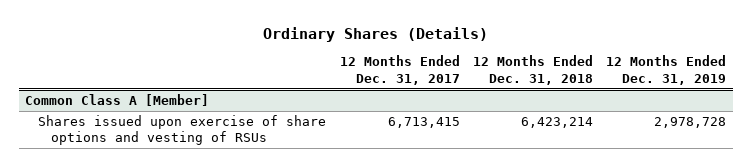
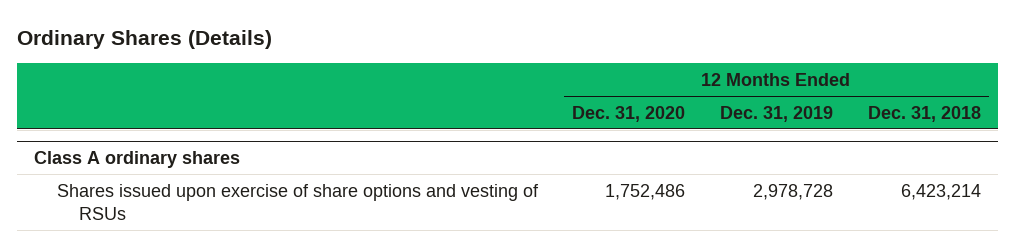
- | 12 Months Ended Dec. 31, 2017 | 12 Months Ended Dec. 31, 2018 | 12 Months Ended Dec. 31, 2019
+ | 12 Months Ended Dec. 31, 2020 | 12 Months Ended Dec. 31, 2019 | 12 Months Ended Dec. 31, 2018
- Common Class A [Member]
+ Class A ordinary shares

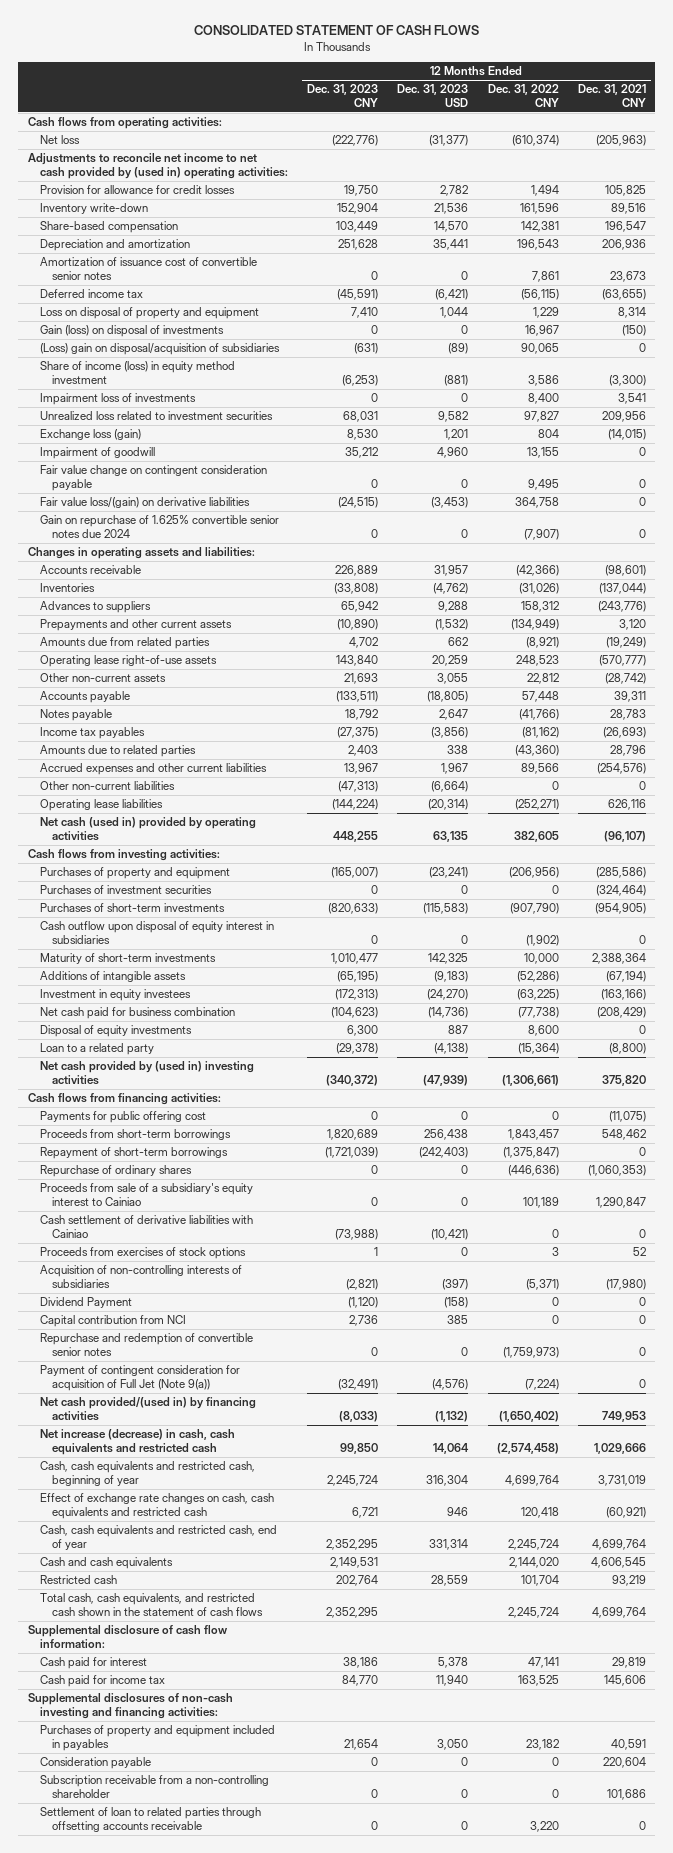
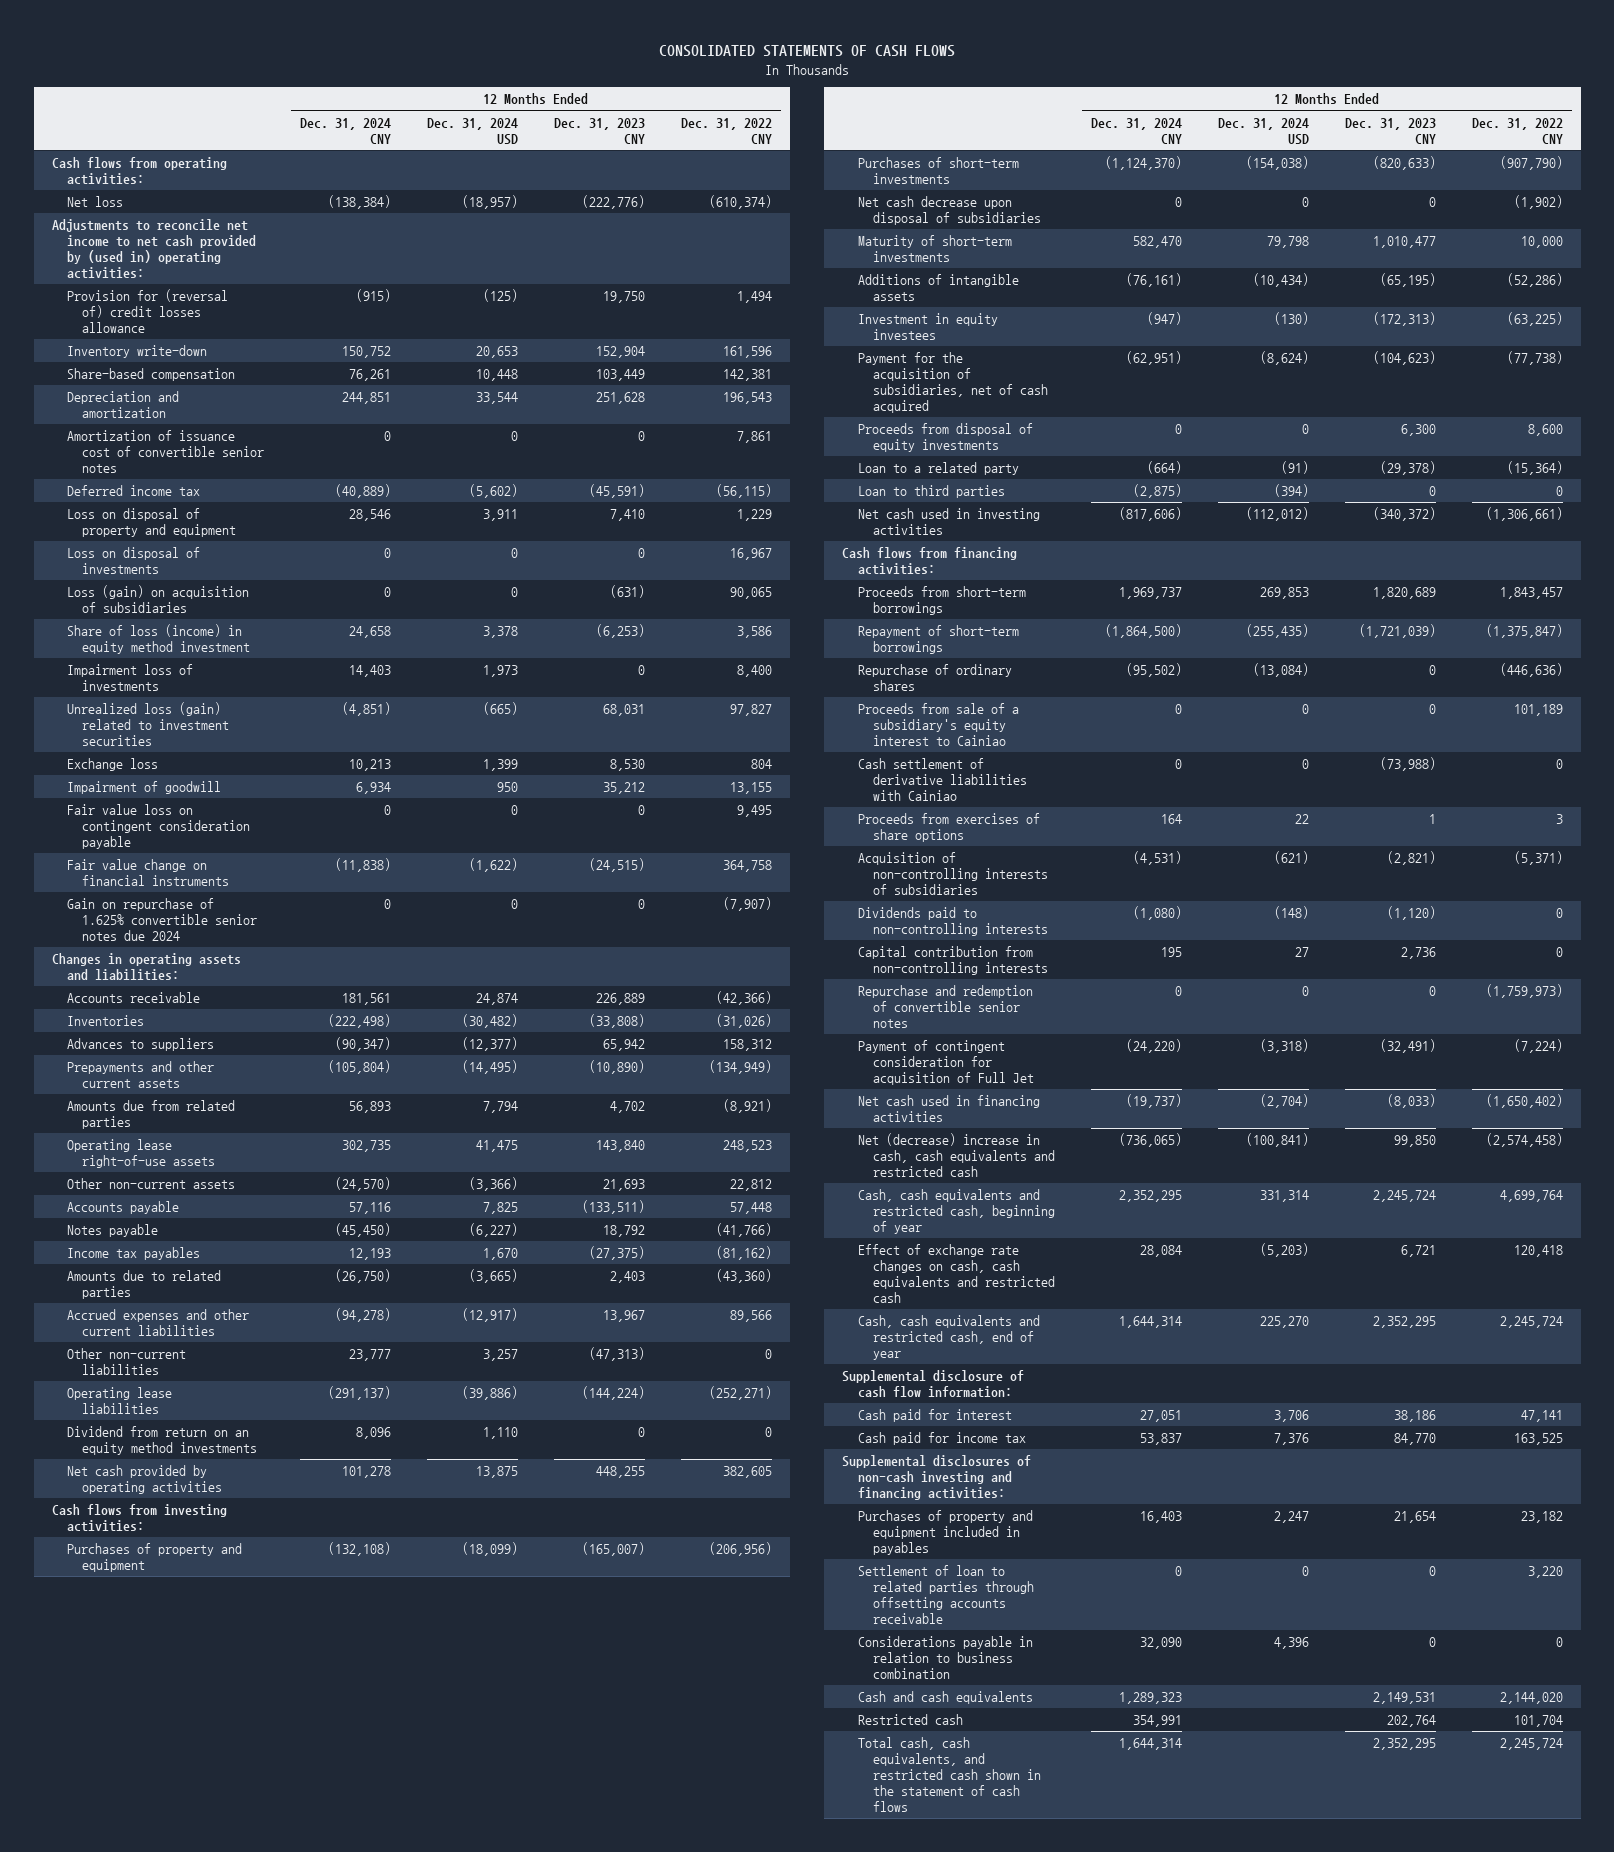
- CONSOLIDATED STATEMENT OF CASH FLOWS
+ CONSOLIDATED STATEMENTS OF CASH FLOWS
- | 12 Months Ended Dec. 31, 2023 CNY | 12 Months Ended Dec. 31, 2023 USD | 12 Months Ended Dec. 31, 2022 CNY | 12 Months Ended Dec. 31, 2021 CNY
+ | 12 Months Ended Dec. 31, 2024 CNY | 12 Months Ended Dec. 31, 2024 USD | 12 Months Ended Dec. 31, 2023 CNY | 12 Months Ended Dec. 31, 2022 CNY
- Provision for allowance for credit losses | 19,750 | 2,782 | 1,494 | 105,825
+ Provision for (reversal of) credit losses allowance | (915) | (125) | 19,750 | 1,494
- Gain (loss) on disposal of investments | 0 | 0 | 16,967 | (150)
- (Loss) gain on disposal/acquisition of subsidiaries | (631) | (89) | 90,065 | 0
- Share of income (loss) in equity method investment | (6,253) | (881) | 3,586 | (3,300)
+ Loss on disposal of investments | 0 | 0 | 0 | 16,967
+ Loss (gain) on acquisition of subsidiaries | 0 | 0 | (631) | 90,065
+ Share of loss (income) in equity method investment | 24,658 | 3,378 | (6,253) | 3,586
- Unrealized loss related to investment securities | 68,031 | 9,582 | 97,827 | 209,956
- Exchange loss (gain) | 8,530 | 1,201 | 804 | (14,015)
+ Unrealized loss (gain) related to investment securities | (4,851) | (665) | 68,031 | 97,827
+ Exchange loss | 10,213 | 1,399 | 8,530 | 804
- Fair value change on contingent consideration payable | 0 | 0 | 9,495 | 0
- Fair value loss/(gain) on derivative liabilities | (24,515) | (3,453) | 364,758 | 0
+ Fair value loss on contingent consideration payable | 0 | 0 | 0 | 9,495
+ Fair value change on financial instruments | (11,838) | (1,622) | (24,515) | 364,758
- Net cash (used in) provided by operating activities | 448,255 | 63,135 | 382,605 | (96,107)
+ Dividend from return on an equity method investments | 8,096 | 1,110 | 0 | 0
+ Net cash provided by operating activities | 101,278 | 13,875 | 448,255 | 382,605
- Purchases of investment securities | 0 | 0 | 0 | (324,464)
- Cash outflow upon disposal of equity interest in subsidiaries | 0 | 0 | (1,902) | 0
+ Net cash decrease upon disposal of subsidiaries | 0 | 0 | 0 | (1,902)
- Net cash paid for business combination | (104,623) | (14,736) | (77,738) | (208,429)
- Disposal of equity investments | 6,300 | 887 | 8,600 | 0
+ Payment for the acquisition of subsidiaries, net of cash acquired | (62,951) | (8,624) | (104,623) | (77,738)
+ Proceeds from disposal of equity investments | 0 | 0 | 6,300 | 8,600
- Net cash provided by (used in) investing activities | (340,372) | (47,939) | (1,306,661) | 375,820
+ Loan to third parties | (2,875) | (394) | 0 | 0
+ Net cash used in investing activities | (817,606) | (112,012) | (340,372) | (1,306,661)
- Payments for public offering cost | 0 | 0 | 0 | (11,075)
- Proceeds from exercises of stock options | 1 | 0 | 3 | 52
+ Proceeds from exercises of share options | 164 | 22 | 1 | 3
- Dividend Payment | (1,120) | (158) | 0 | 0
- Capital contribution from NCI | 2,736 | 385 | 0 | 0
+ Dividends paid to non-controlling interests | (1,080) | (148) | (1,120) | 0
+ Capital contribution from non-controlling interests | 195 | 27 | 2,736 | 0
- Payment of contingent consideration for acquisition of Full Jet (Note 9(a)) | (32,491) | (4,576) | (7,224) | 0
- Net cash provided/(used in) by financing activities | (8,033) | (1,132) | (1,650,402) | 749,953
- Net increase (decrease) in cash, cash equivalents and restricted cash | 99,850 | 14,064 | (2,574,458) | 1,029,666
+ Payment of contingent consideration for acquisition of Full Jet | (24,220) | (3,318) | (32,491) | (7,224)
+ Net cash used in financing activities | (19,737) | (2,704) | (8,033) | (1,650,402)
+ Net (decrease) increase in cash, cash equivalents and restricted cash | (736,065) | (100,841) | 99,850 | (2,574,458)
- Consideration payable | 0 | 0 | 0 | 220,604
- Subscription receivable from a non-controlling shareholder | 0 | 0 | 0 | 101,686
+ Considerations payable in relation to business combination | 32,090 | 4,396 | 0 | 0
moved down: Cash and cash equivalents | 1,289,323 | | 2,149,531 | 2,144,020
moved down: Restricted cash | 354,991 | | 202,764 | 101,704
moved down: Total cash, cash equivalents, and restricted cash shown in the statement of cash flows | 1,644,314 | | 2,352,295 | 2,245,724

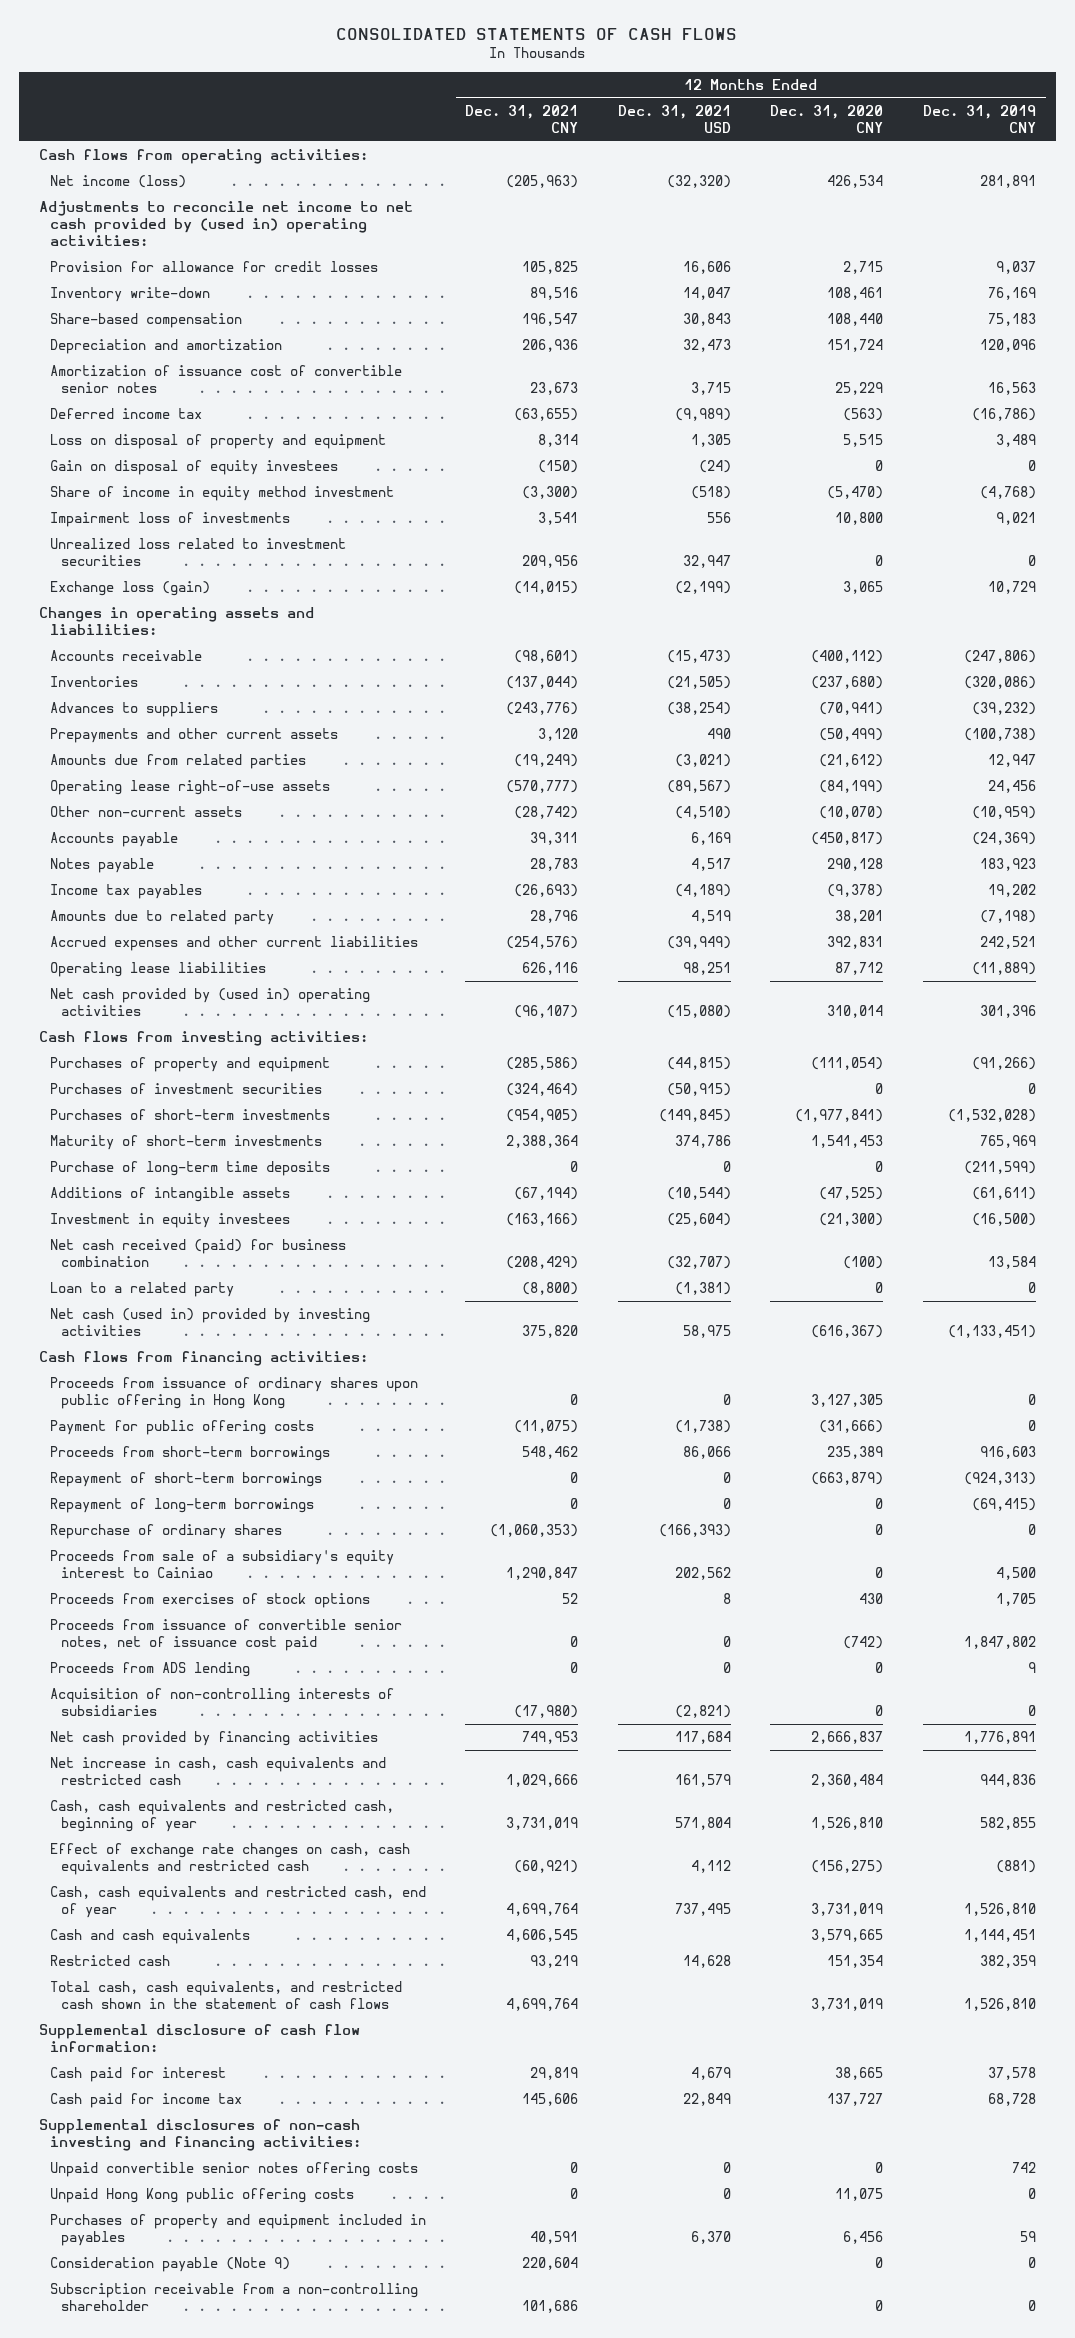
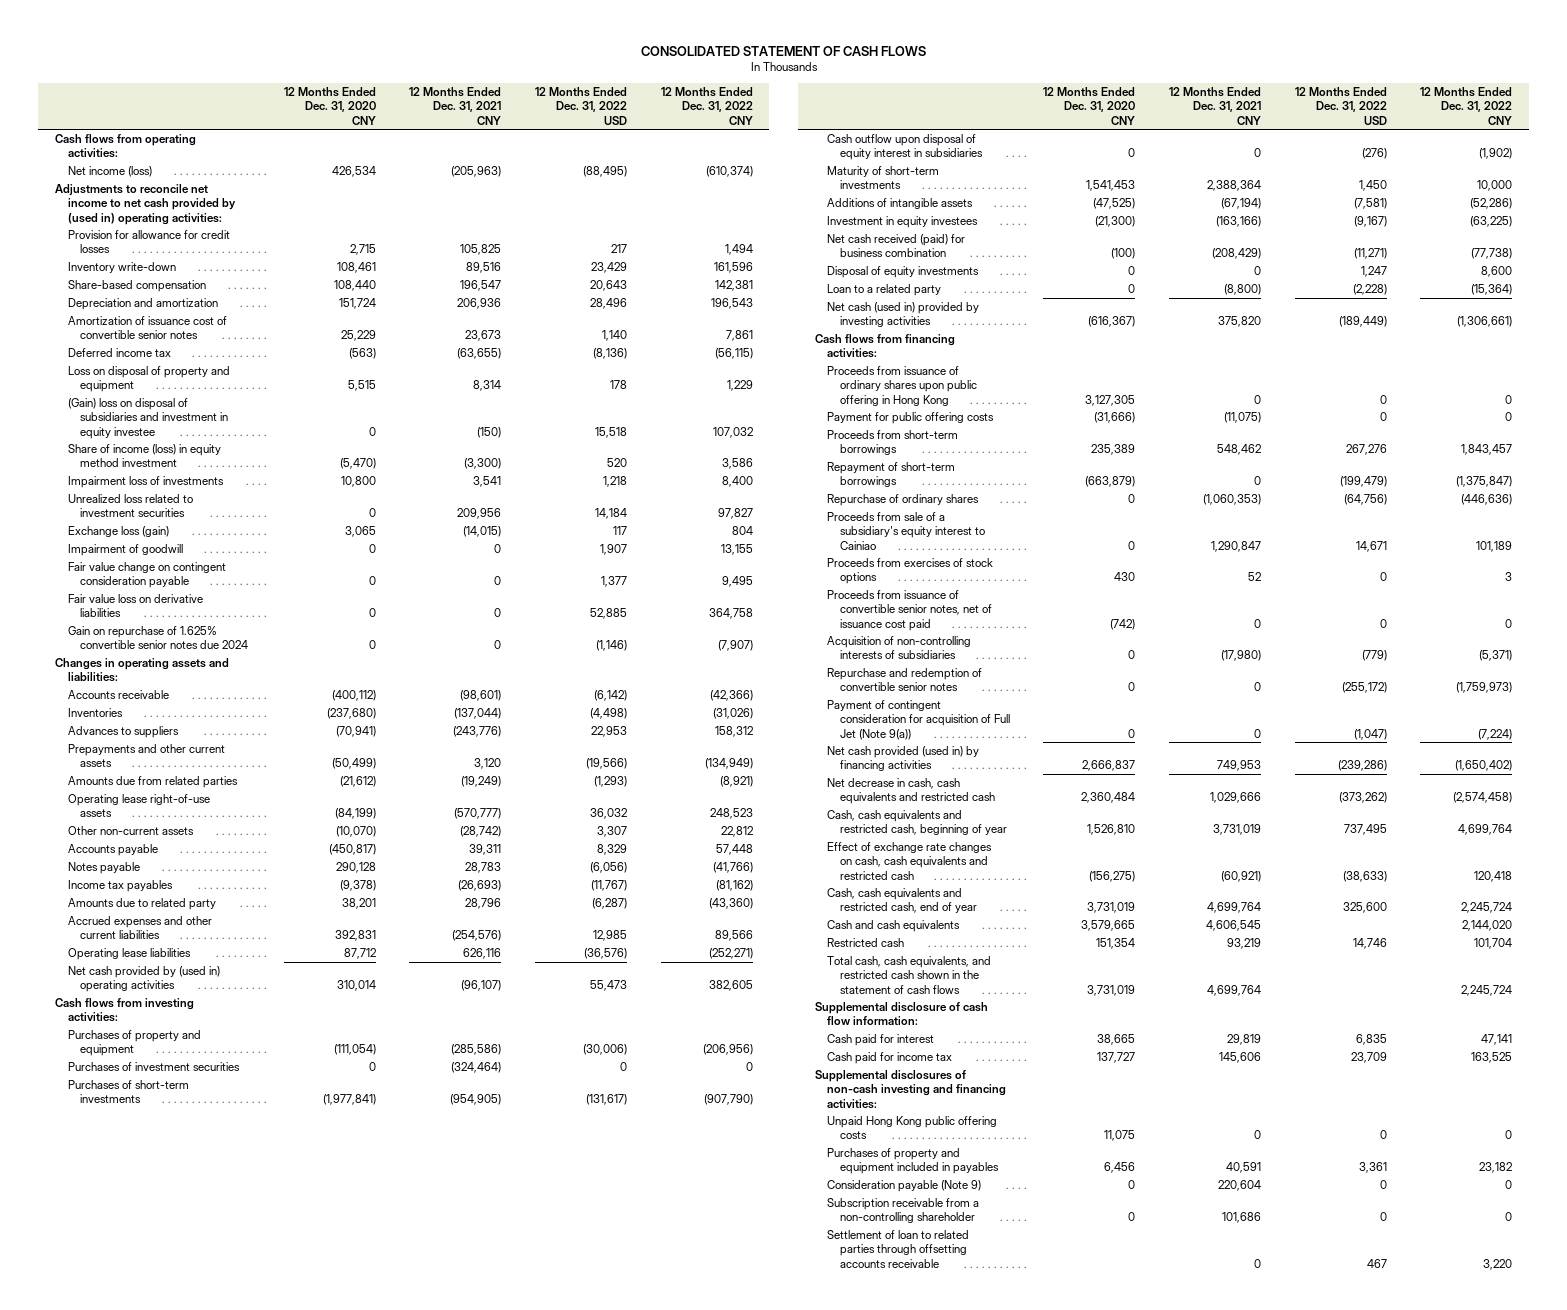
- CONSOLIDATED STATEMENTS OF CASH FLOWS
+ CONSOLIDATED STATEMENT OF CASH FLOWS
- | 12 Months Ended Dec. 31, 2021 CNY | 12 Months Ended Dec. 31, 2021 USD | 12 Months Ended Dec. 31, 2020 CNY | 12 Months Ended Dec. 31, 2019 CNY
+ | 12 Months Ended Dec. 31, 2020 CNY | 12 Months Ended Dec. 31, 2021 CNY | 12 Months Ended Dec. 31, 2022 USD | 12 Months Ended Dec. 31, 2022 CNY
- Gain on disposal of equity investees | (150) | (24) | 0 | 0
- Share of income in equity method investment | (3,300) | (518) | (5,470) | (4,768)
+ (Gain) loss on disposal of subsidiaries and investment in equity investee | 0 | (150) | 15,518 | 107,032
+ Share of income (loss) in equity method investment | (5,470) | (3,300) | 520 | 3,586
+ Impairment of goodwill | 0 | 0 | 1,907 | 13,155
+ Fair value change on contingent consideration payable | 0 | 0 | 1,377 | 9,495
+ Fair value loss on derivative liabilities | 0 | 0 | 52,885 | 364,758
+ Gain on repurchase of 1.625% convertible senior notes due 2024 | 0 | 0 | (1,146) | (7,907)
+ Cash outflow upon disposal of equity interest in subsidiaries | 0 | 0 | (276) | (1,902)
- Purchase of long-term time deposits | 0 | 0 | 0 | (211,599)
+ Disposal of equity investments | 0 | 0 | 1,247 | 8,600
- Repayment of long-term borrowings | 0 | 0 | 0 | (69,415)
- Proceeds from ADS lending | 0 | 0 | 0 | 9
- Net cash provided by financing activities | 749,953 | 117,684 | 2,666,837 | 1,776,891
- Net increase in cash, cash equivalents and restricted cash | 1,029,666 | 161,579 | 2,360,484 | 944,836
+ Repurchase and redemption of convertible senior notes | 0 | 0 | (255,172) | (1,759,973)
+ Payment of contingent consideration for acquisition of Full Jet (Note 9(a)) | 0 | 0 | (1,047) | (7,224)
+ Net cash provided (used in) by financing activities | 2,666,837 | 749,953 | (239,286) | (1,650,402)
+ Net decrease in cash, cash equivalents and restricted cash | 2,360,484 | 1,029,666 | (373,262) | (2,574,458)
- Unpaid convertible senior notes offering costs | 0 | 0 | 0 | 742
+ Settlement of loan to related parties through offsetting accounts receivable | | 0 | 467 | 3,220

